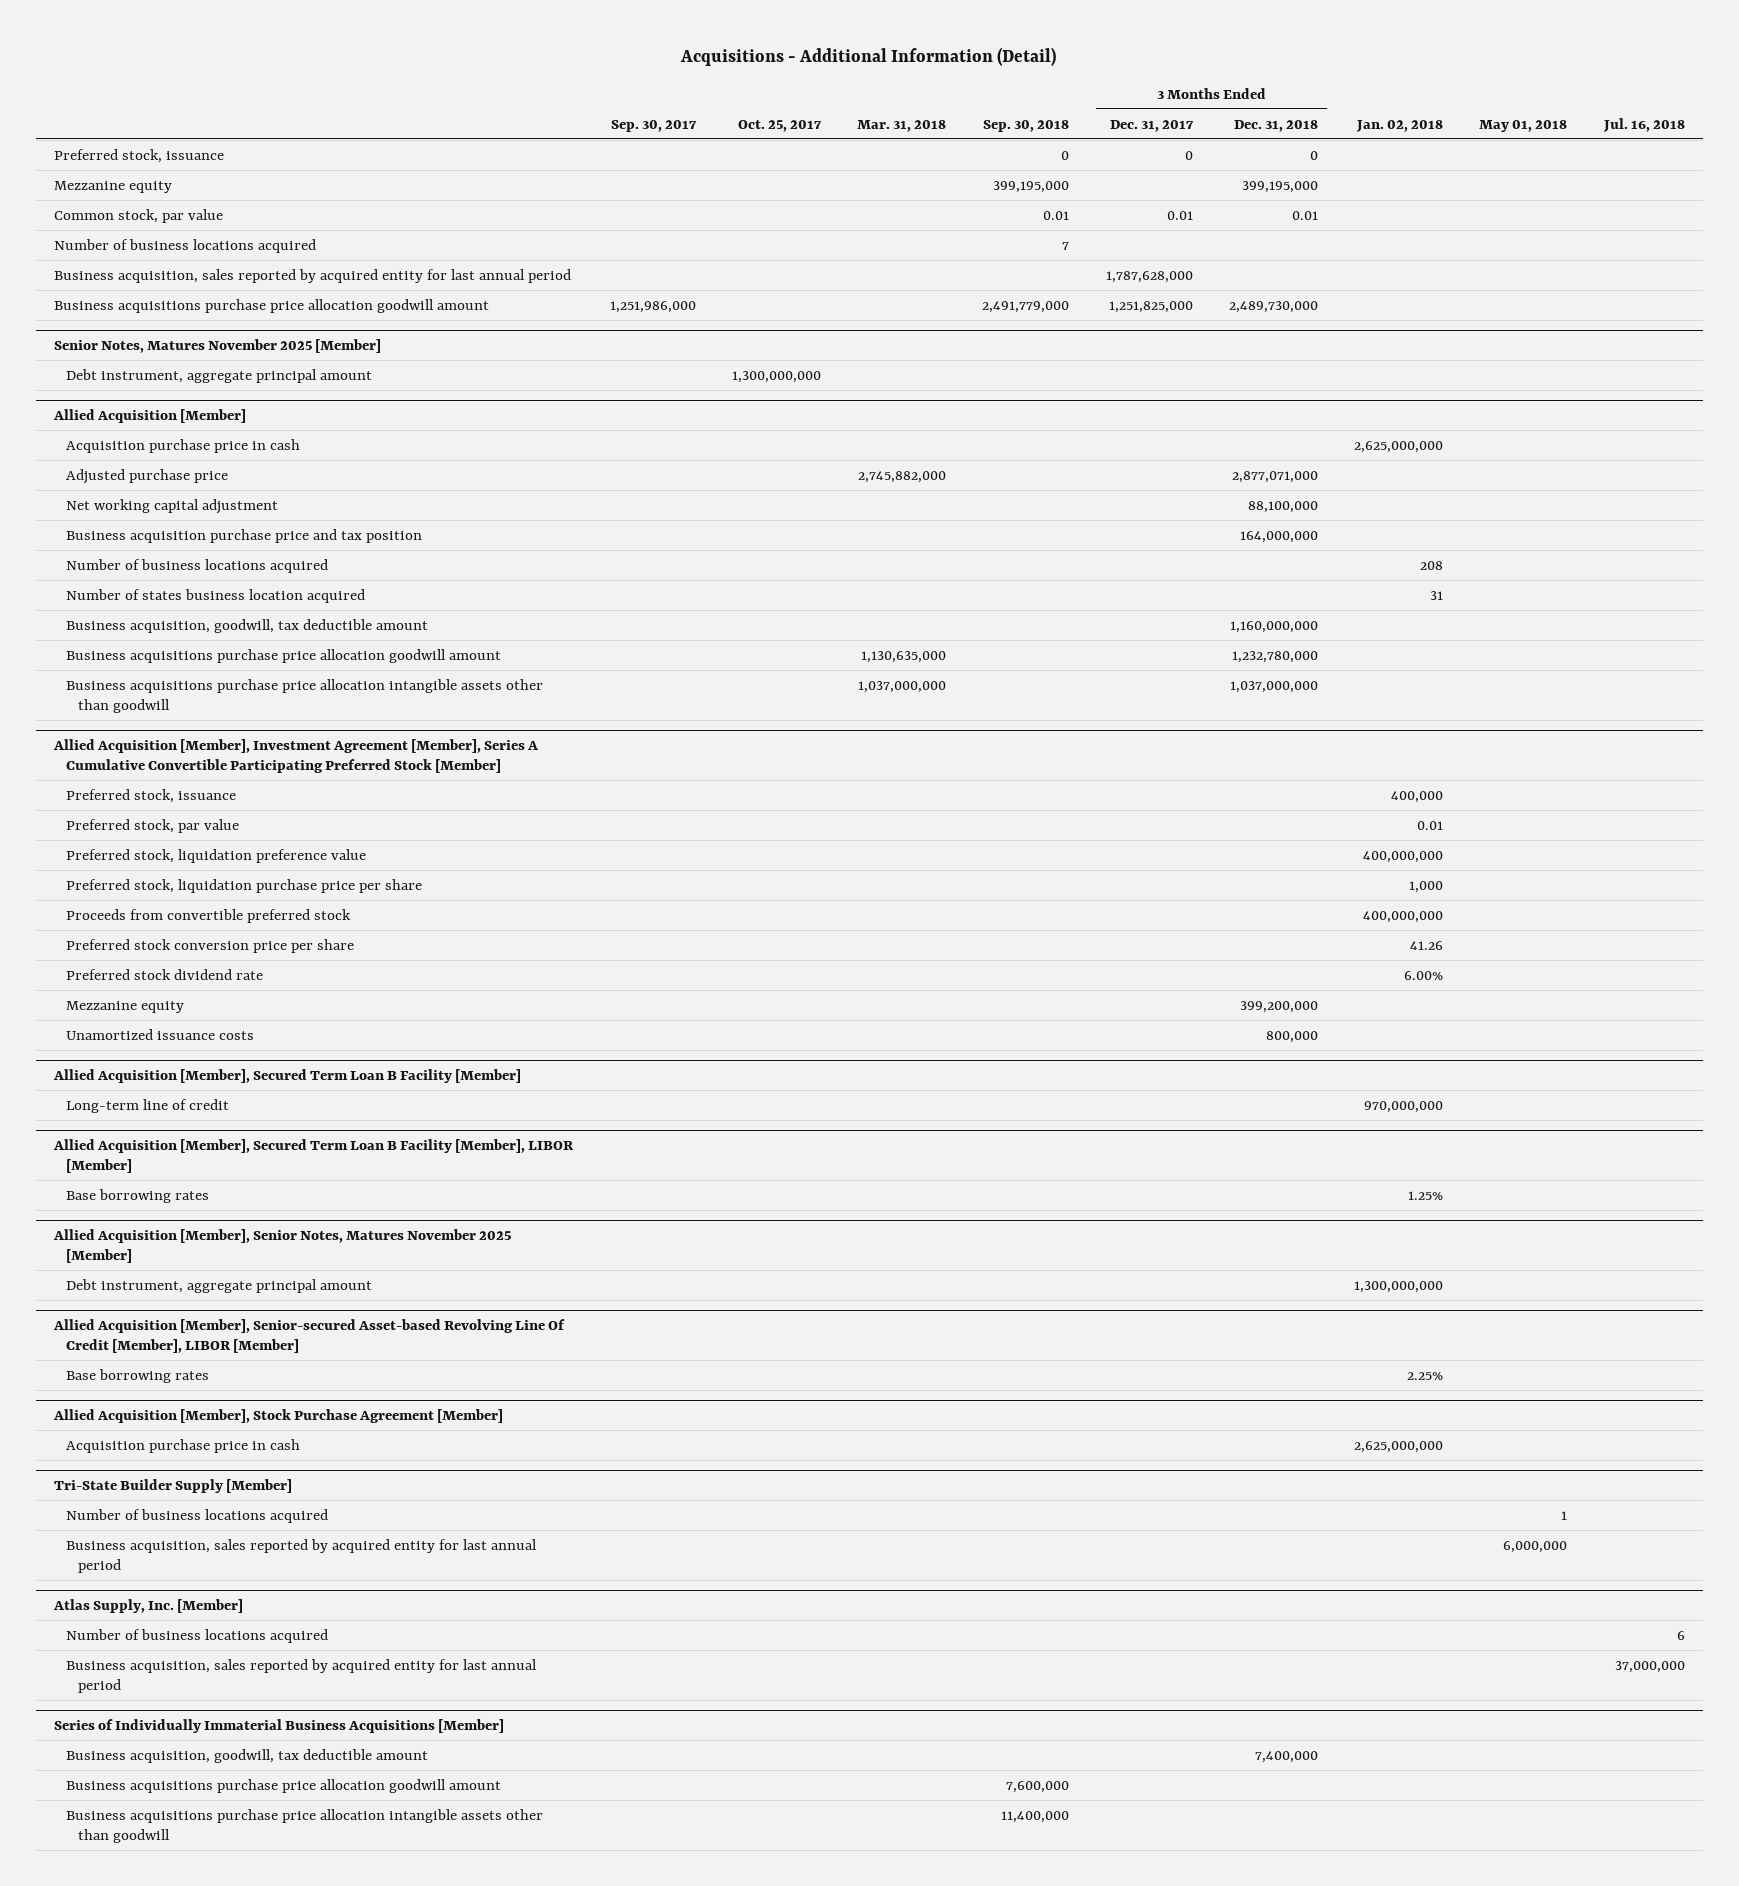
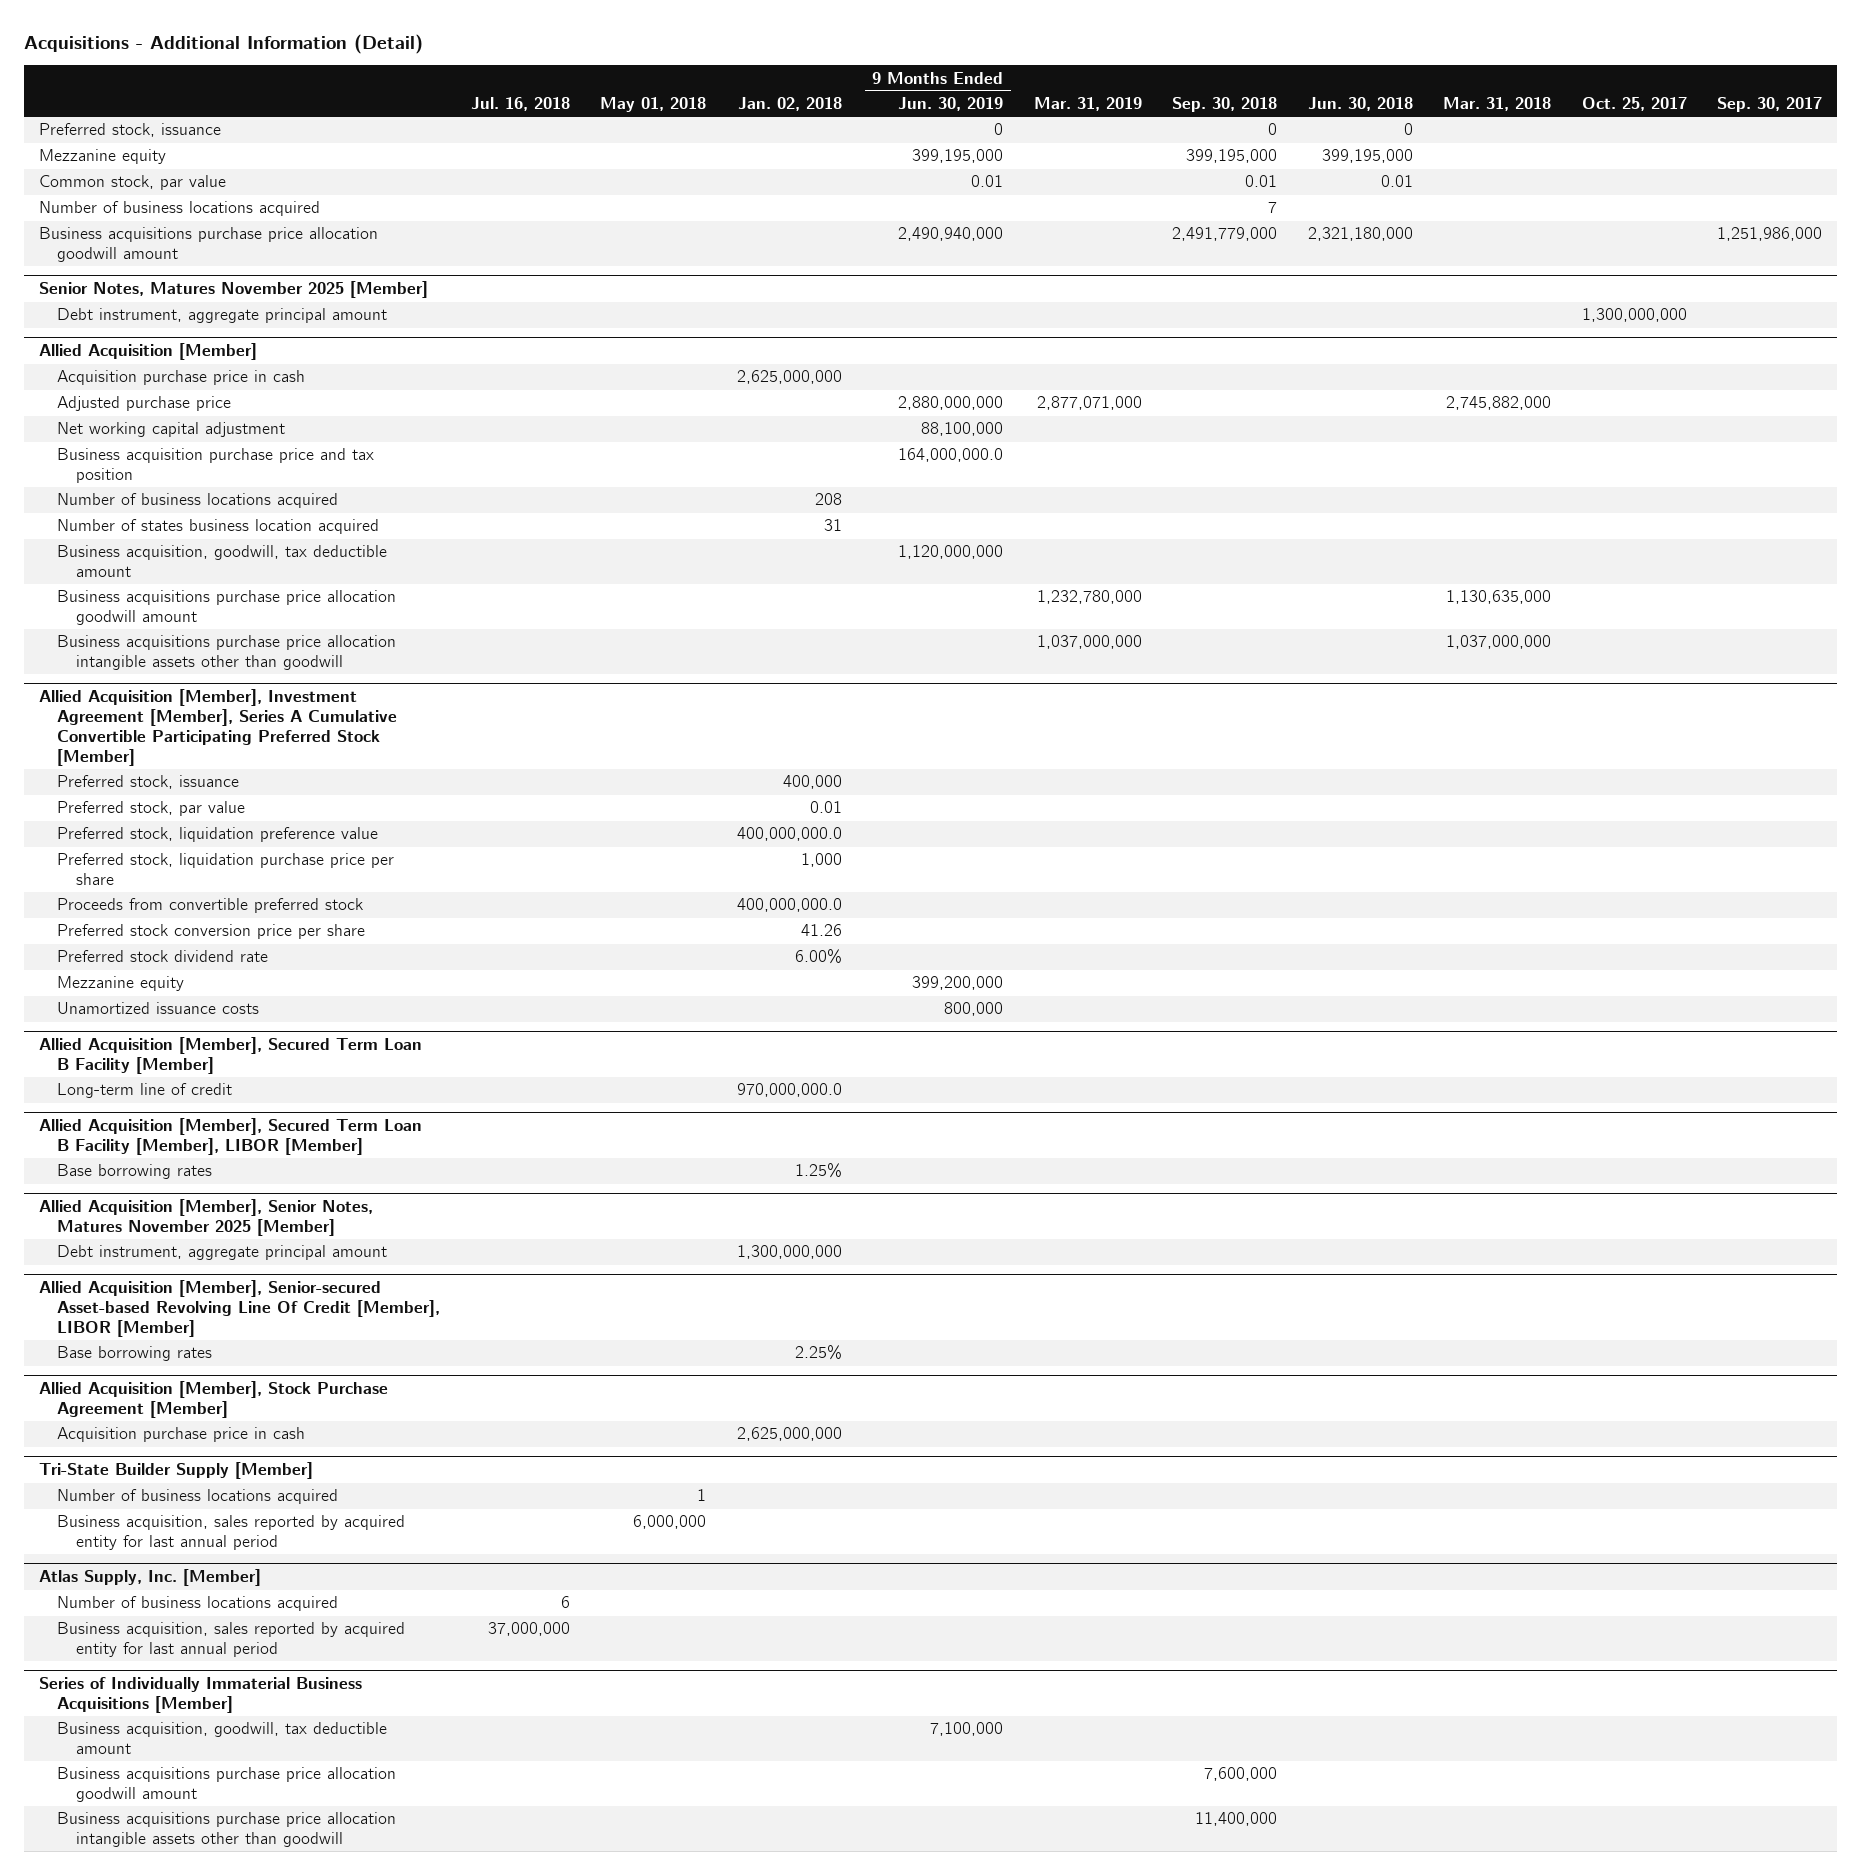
- | Sep. 30, 2017 | Oct. 25, 2017 | Mar. 31, 2018 | Sep. 30, 2018 | 3 Months Ended Dec. 31, 2017 | 3 Months Ended Dec. 31, 2018 | Jan. 02, 2018 | May 01, 2018 | Jul. 16, 2018
+ | Jul. 16, 2018 | May 01, 2018 | Jan. 02, 2018 | 9 Months Ended Jun. 30, 2019 | Mar. 31, 2019 | Sep. 30, 2018 | Jun. 30, 2018 | Mar. 31, 2018 | Oct. 25, 2017 | Sep. 30, 2017
- Business acquisition, sales reported by acquired entity for last annual period | | | | | 1,787,628,000 | | | |
@ Allied Acquisition [Member], Investment Agreement [Member], Series A Cumulative Convertible Participating Preferred Stock [Member]
- Preferred stock, liquidation preference value | | | | | | | 400,000,000 | |
+ Preferred stock, liquidation preference value | | | 400,000,000.0 | | | | | | |
- Proceeds from convertible preferred stock | | | | | | | 400,000,000 | |
+ Proceeds from convertible preferred stock | | | 400,000,000.0 | | | | | | |
@ Allied Acquisition [Member], Secured Term Loan B Facility [Member]
- Long-term line of credit | | | | | | | 970,000,000 | |
+ Long-term line of credit | | | 970,000,000.0 | | | | | | |

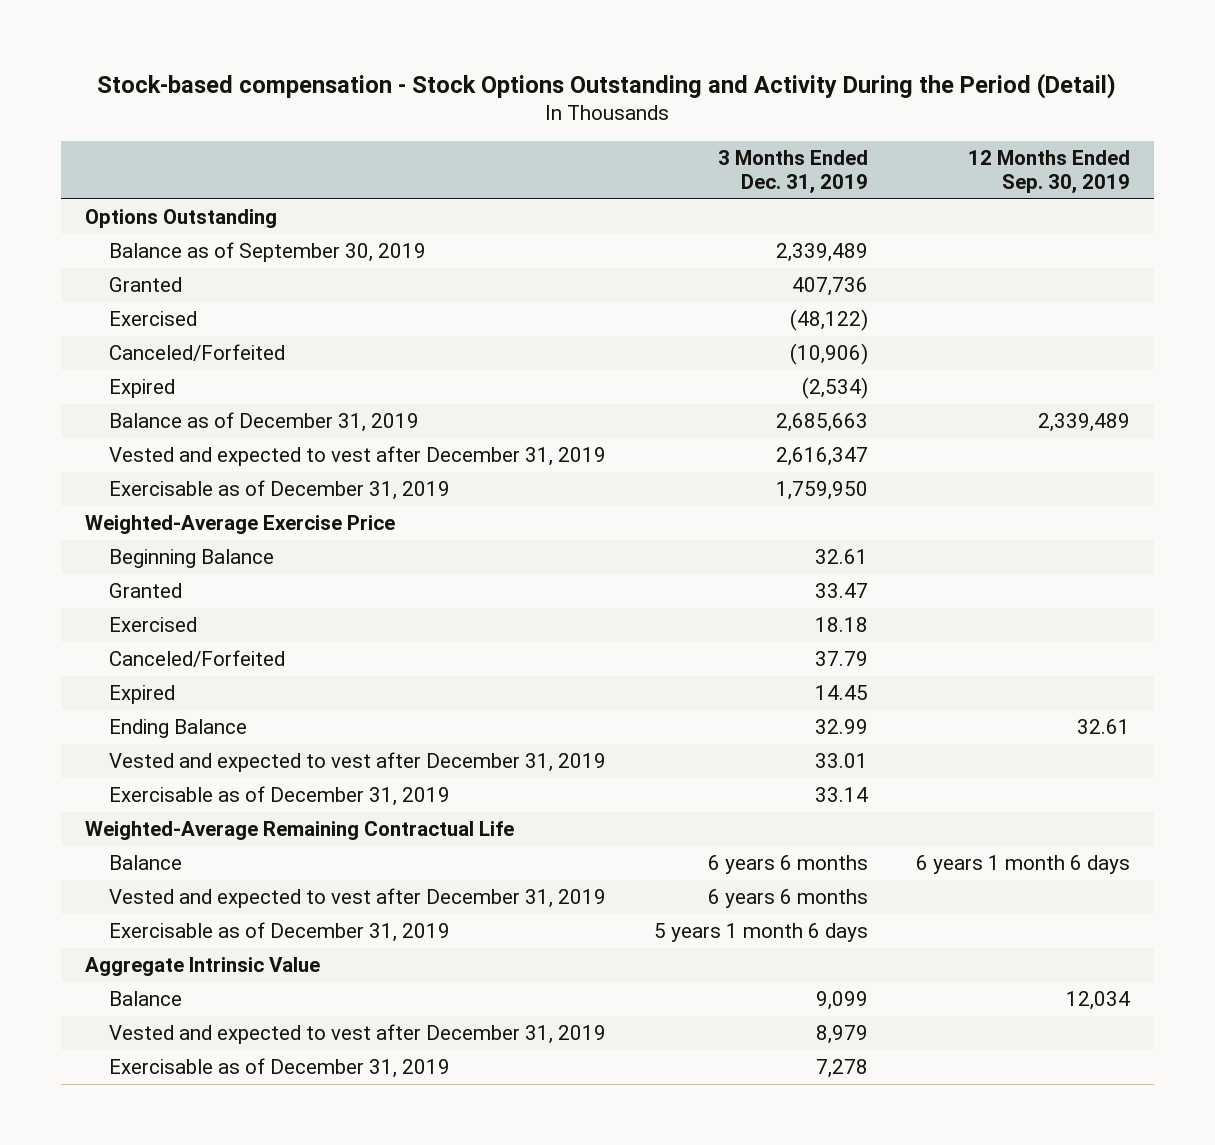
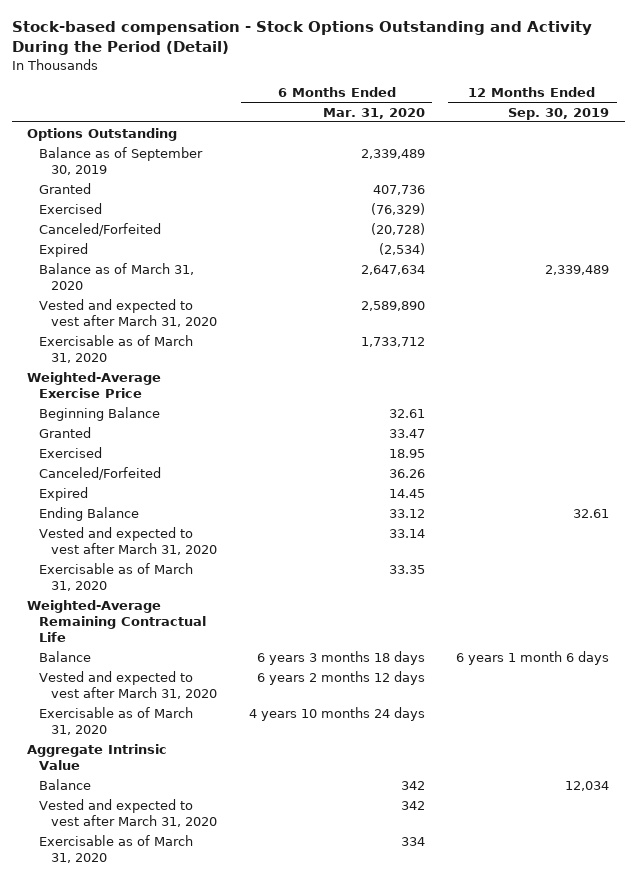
- | 3 Months Ended Dec. 31, 2019 | 12 Months Ended Sep. 30, 2019
+ | 6 Months Ended Mar. 31, 2020 | 12 Months Ended Sep. 30, 2019
- Balance as of December 31, 2019 | 2,685,663 | 2,339,489
- Vested and expected to vest after December 31, 2019 | 2,616,347 |
- Exercisable as of December 31, 2019 | 1,759,950 |
+ Balance as of March 31, 2020 | 2,647,634 | 2,339,489
+ Vested and expected to vest after March 31, 2020 | 2,589,890 |
+ Exercisable as of March 31, 2020 | 1,733,712 |
- Vested and expected to vest after December 31, 2019 | 33.01 |
- Exercisable as of December 31, 2019 | 33.14 |
+ Vested and expected to vest after March 31, 2020 | 33.14 |
+ Exercisable as of March 31, 2020 | 33.35 |
- Vested and expected to vest after December 31, 2019 | 6 years 6 months |
- Exercisable as of December 31, 2019 | 5 years 1 month 6 days |
+ Vested and expected to vest after March 31, 2020 | 6 years 2 months 12 days |
+ Exercisable as of March 31, 2020 | 4 years 10 months 24 days |
- Vested and expected to vest after December 31, 2019 | 8,979 |
- Exercisable as of December 31, 2019 | 7,278 |
+ Vested and expected to vest after March 31, 2020 | 342 |
+ Exercisable as of March 31, 2020 | 334 |

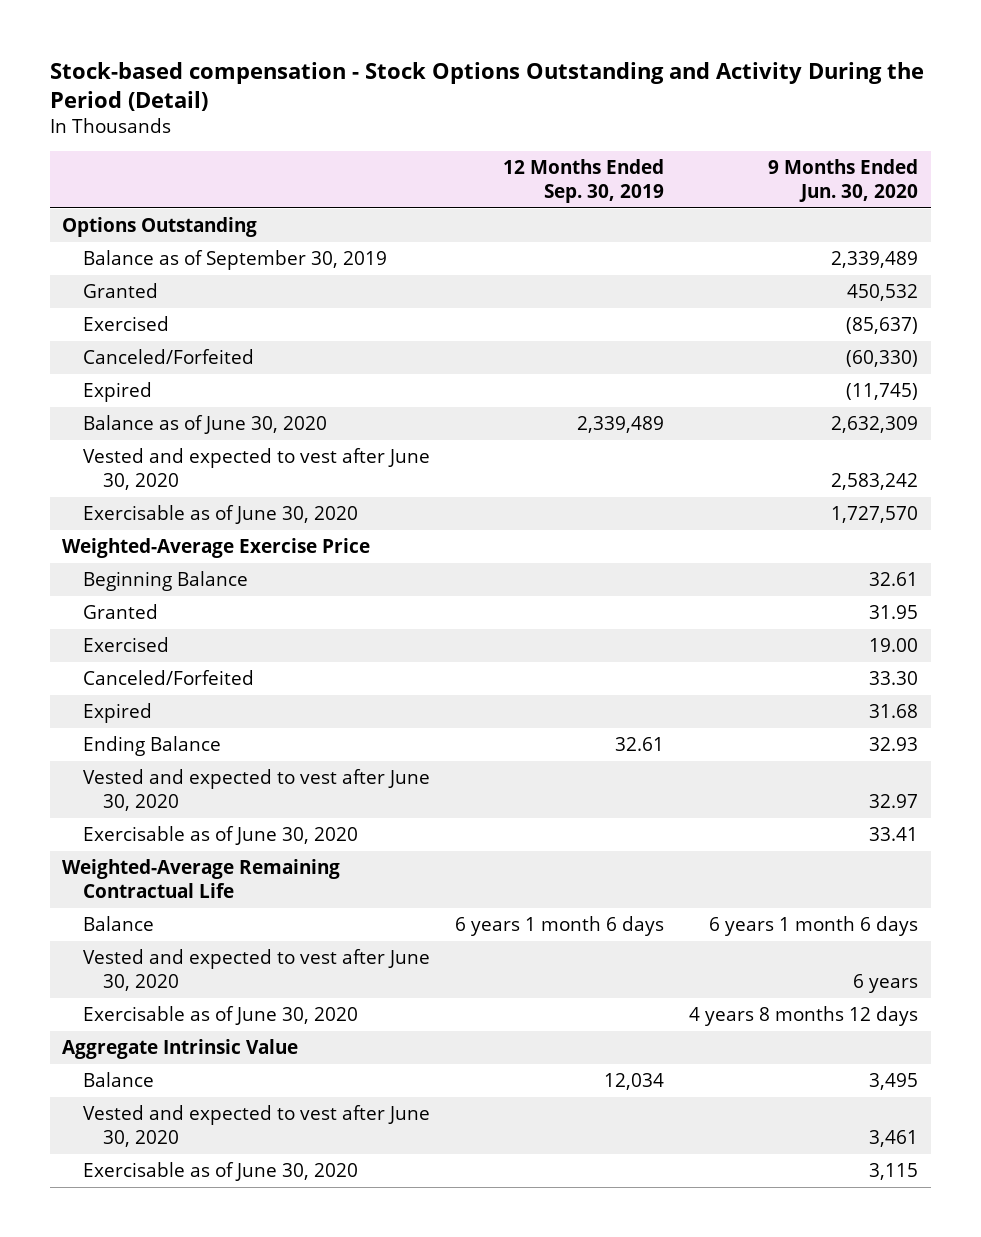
- | 6 Months Ended Mar. 31, 2020 | 12 Months Ended Sep. 30, 2019
+ | 12 Months Ended Sep. 30, 2019 | 9 Months Ended Jun. 30, 2020
- Balance as of March 31, 2020 | 2,647,634 | 2,339,489
- Vested and expected to vest after March 31, 2020 | 2,589,890 |
- Exercisable as of March 31, 2020 | 1,733,712 |
+ Balance as of June 30, 2020 | 2,339,489 | 2,632,309
+ Vested and expected to vest after June 30, 2020 | | 2,583,242
+ Exercisable as of June 30, 2020 | | 1,727,570
- Vested and expected to vest after March 31, 2020 | 33.14 |
- Exercisable as of March 31, 2020 | 33.35 |
+ Vested and expected to vest after June 30, 2020 | | 32.97
+ Exercisable as of June 30, 2020 | | 33.41
- Vested and expected to vest after March 31, 2020 | 6 years 2 months 12 days |
- Exercisable as of March 31, 2020 | 4 years 10 months 24 days |
+ Vested and expected to vest after June 30, 2020 | | 6 years
+ Exercisable as of June 30, 2020 | | 4 years 8 months 12 days
- Vested and expected to vest after March 31, 2020 | 342 |
- Exercisable as of March 31, 2020 | 334 |
+ Vested and expected to vest after June 30, 2020 | | 3,461
+ Exercisable as of June 30, 2020 | | 3,115

